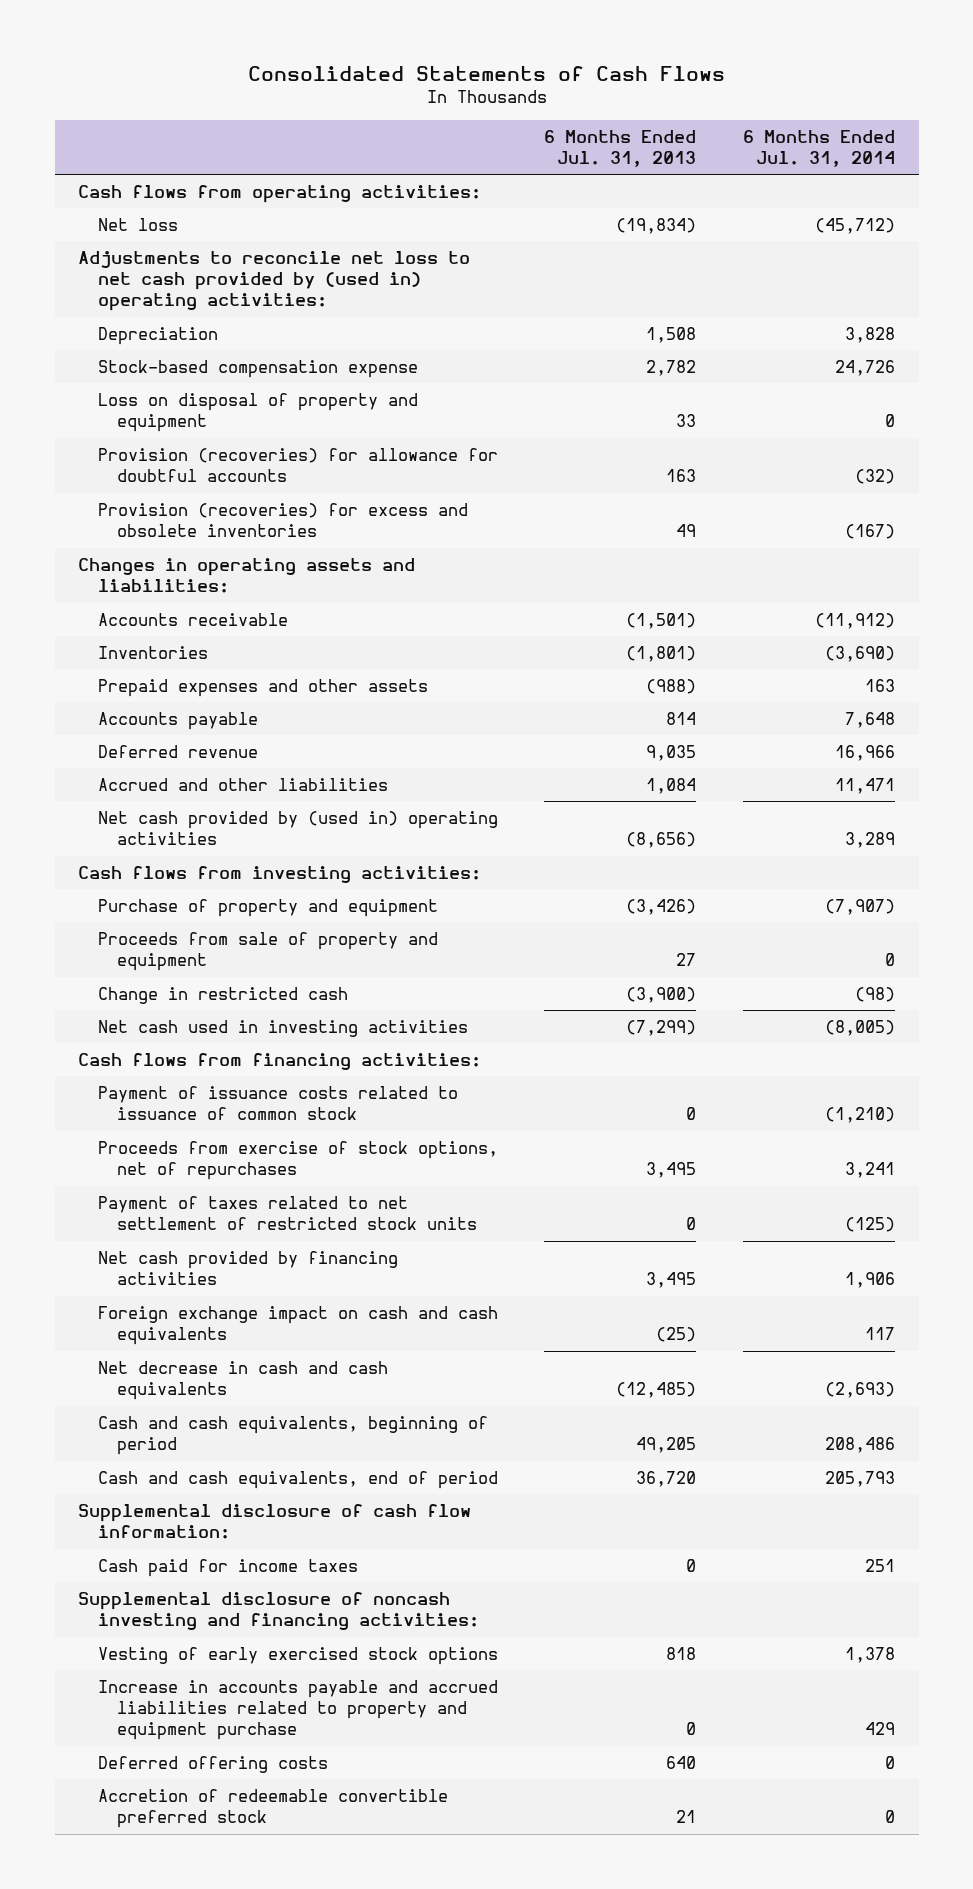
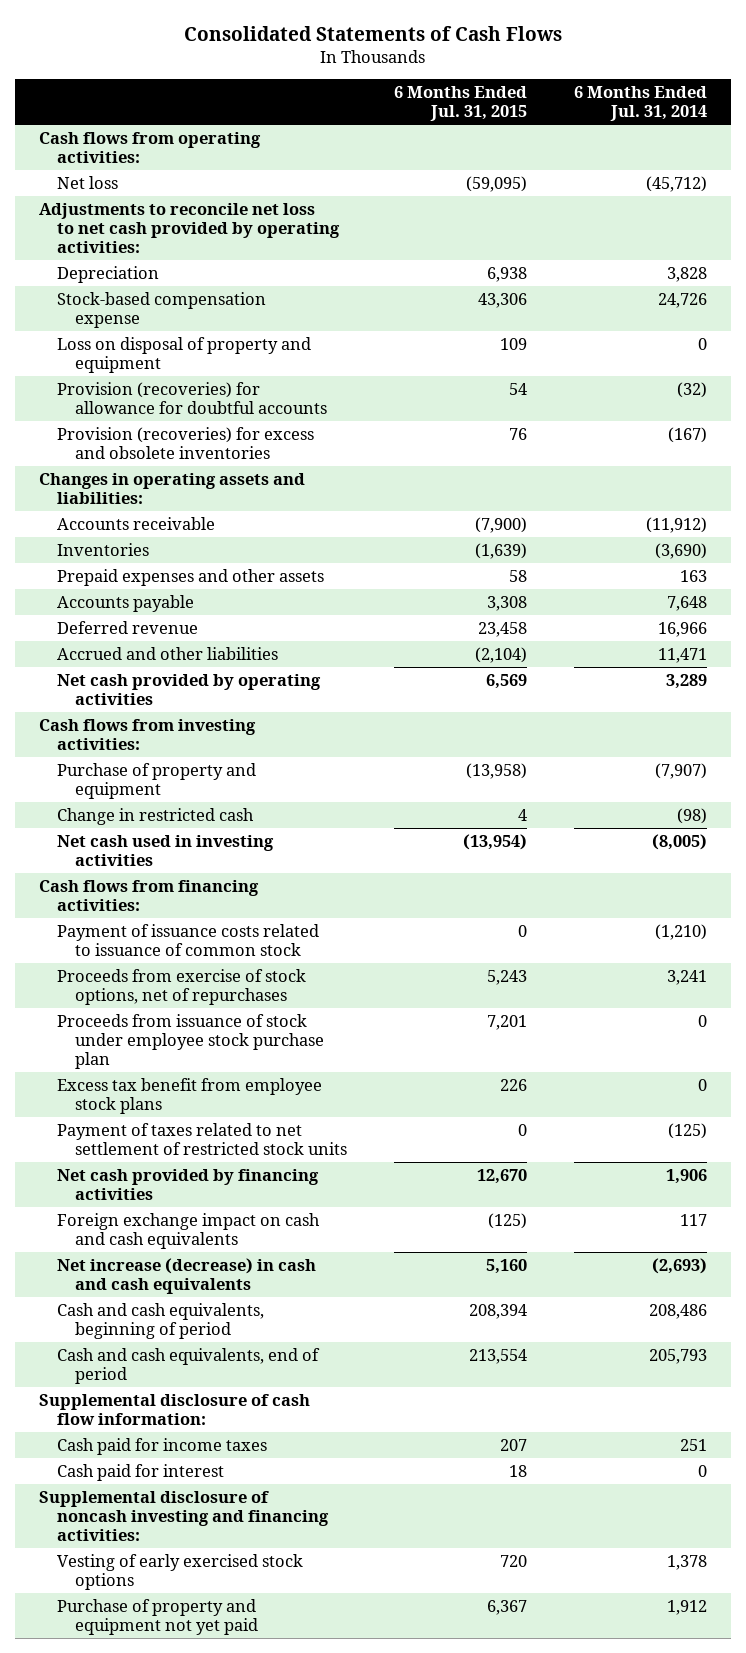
- | 6 Months Ended Jul. 31, 2013 | 6 Months Ended Jul. 31, 2014
+ | 6 Months Ended Jul. 31, 2015 | 6 Months Ended Jul. 31, 2014
- Adjustments to reconcile net loss to net cash provided by (used in) operating activities:
+ Adjustments to reconcile net loss to net cash provided by operating activities:
- Net cash provided by (used in) operating activities | (8,656) | 3,289
+ Net cash provided by operating activities | 6,569 | 3,289
- Proceeds from sale of property and equipment | 27 | 0
+ Proceeds from issuance of stock under employee stock purchase plan | 7,201 | 0
+ Excess tax benefit from employee stock plans | 226 | 0
- Net decrease in cash and cash equivalents | (12,485) | (2,693)
+ Net increase (decrease) in cash and cash equivalents | 5,160 | (2,693)
+ Cash paid for interest | 18 | 0
- Increase in accounts payable and accrued liabilities related to property and equipment purchase | 0 | 429
- Deferred offering costs | 640 | 0
- Accretion of redeemable convertible preferred stock | 21 | 0
+ Purchase of property and equipment not yet paid | 6,367 | 1,912

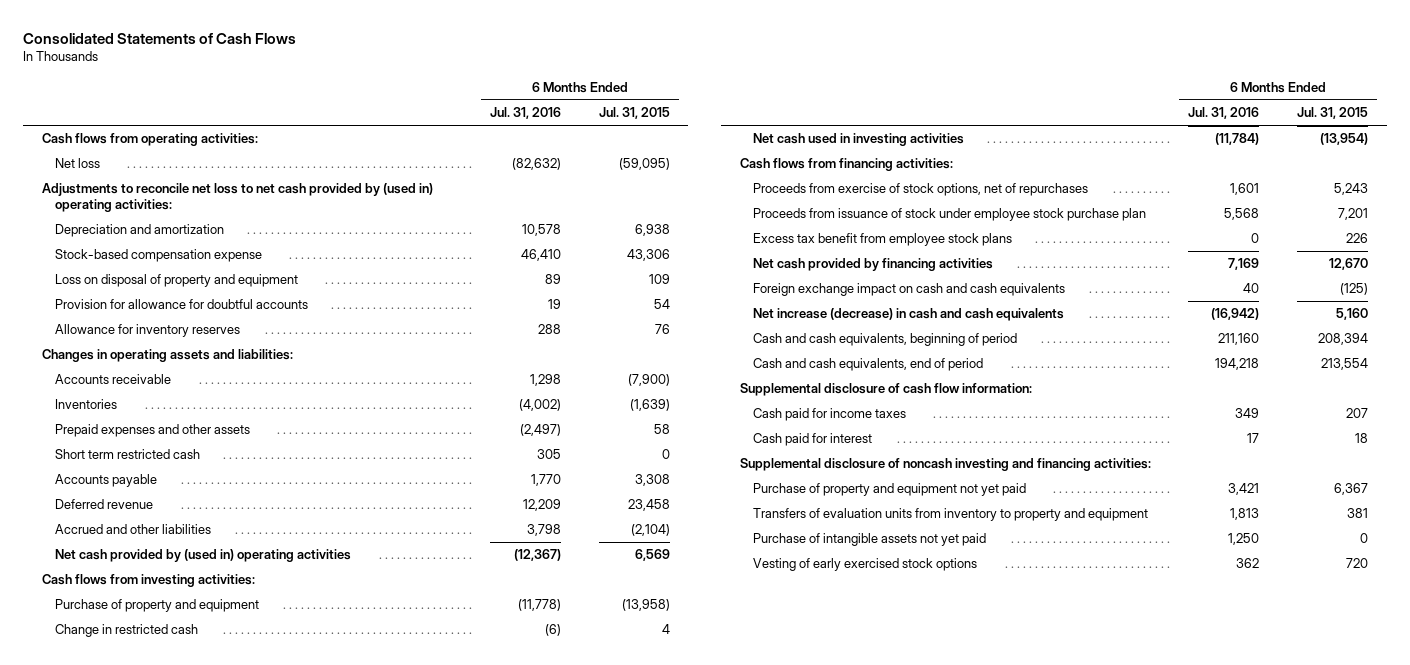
- | 6 Months Ended Jul. 31, 2015 | 6 Months Ended Jul. 31, 2014
+ | 6 Months Ended Jul. 31, 2016 | 6 Months Ended Jul. 31, 2015
- Adjustments to reconcile net loss to net cash provided by operating activities:
- Depreciation | 6,938 | 3,828
+ Adjustments to reconcile net loss to net cash provided by (used in) operating activities:
+ Depreciation and amortization | 10,578 | 6,938
- Provision (recoveries) for allowance for doubtful accounts | 54 | (32)
- Provision (recoveries) for excess and obsolete inventories | 76 | (167)
+ Provision for allowance for doubtful accounts | 19 | 54
+ Allowance for inventory reserves | 288 | 76
+ Short term restricted cash | 305 | 0
- Net cash provided by operating activities | 6,569 | 3,289
+ Net cash provided by (used in) operating activities | (12,367) | 6,569
- Payment of issuance costs related to issuance of common stock | 0 | (1,210)
- Payment of taxes related to net settlement of restricted stock units | 0 | (125)
+ Transfers of evaluation units from inventory to property and equipment | 1,813 | 381
+ Purchase of intangible assets not yet paid | 1,250 | 0
moved down: Vesting of early exercised stock options | 362 | 720

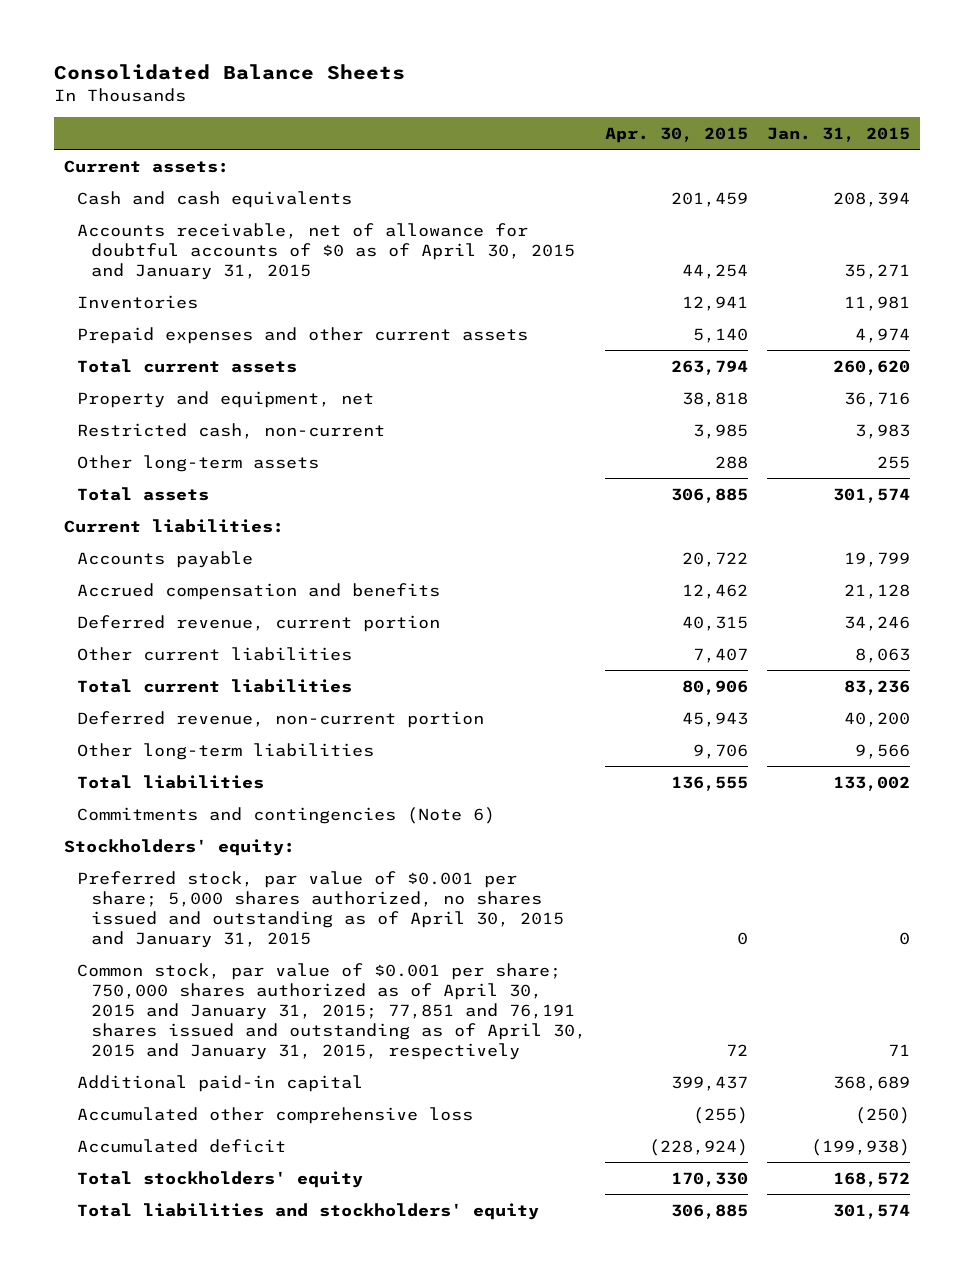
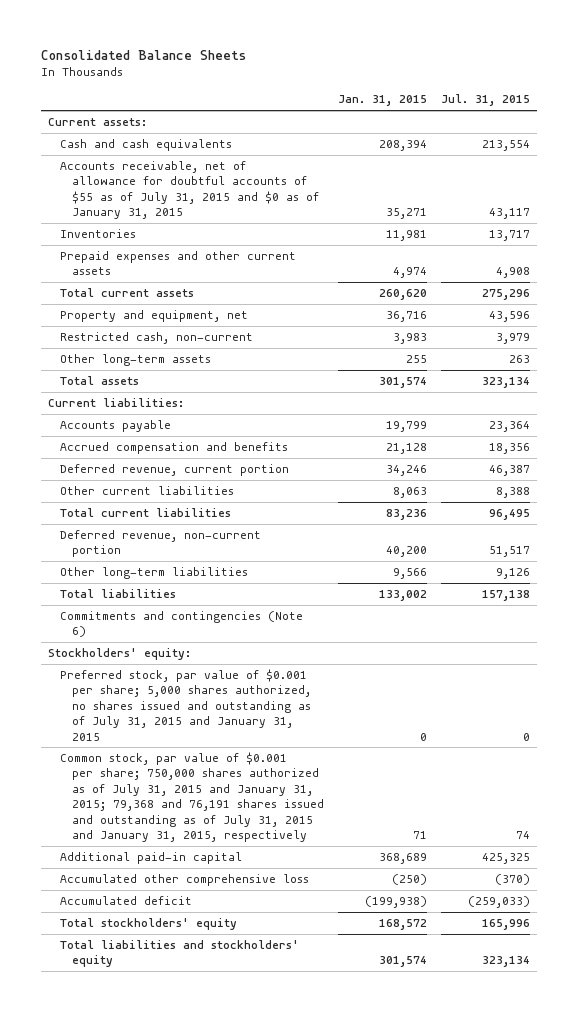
- | Apr. 30, 2015 | Jan. 31, 2015
+ | Jan. 31, 2015 | Jul. 31, 2015
- Accounts receivable, net of allowance for doubtful accounts of $0 as of April 30, 2015 and January 31, 2015 | 44,254 | 35,271
+ Accounts receivable, net of allowance for doubtful accounts of $55 as of July 31, 2015 and $0 as of January 31, 2015 | 35,271 | 43,117
- Preferred stock, par value of $0.001 per share; 5,000 shares authorized, no shares issued and outstanding as of April 30, 2015 and January 31, 2015 | 0 | 0
- Common stock, par value of $0.001 per share; 750,000 shares authorized as of April 30, 2015 and January 31, 2015; 77,851 and 76,191 shares issued and outstanding as of April 30, 2015 and January 31, 2015, respectively | 72 | 71
+ Preferred stock, par value of $0.001 per share; 5,000 shares authorized, no shares issued and outstanding as of July 31, 2015 and January 31, 2015 | 0 | 0
+ Common stock, par value of $0.001 per share; 750,000 shares authorized as of July 31, 2015 and January 31, 2015; 79,368 and 76,191 shares issued and outstanding as of July 31, 2015 and January 31, 2015, respectively | 71 | 74

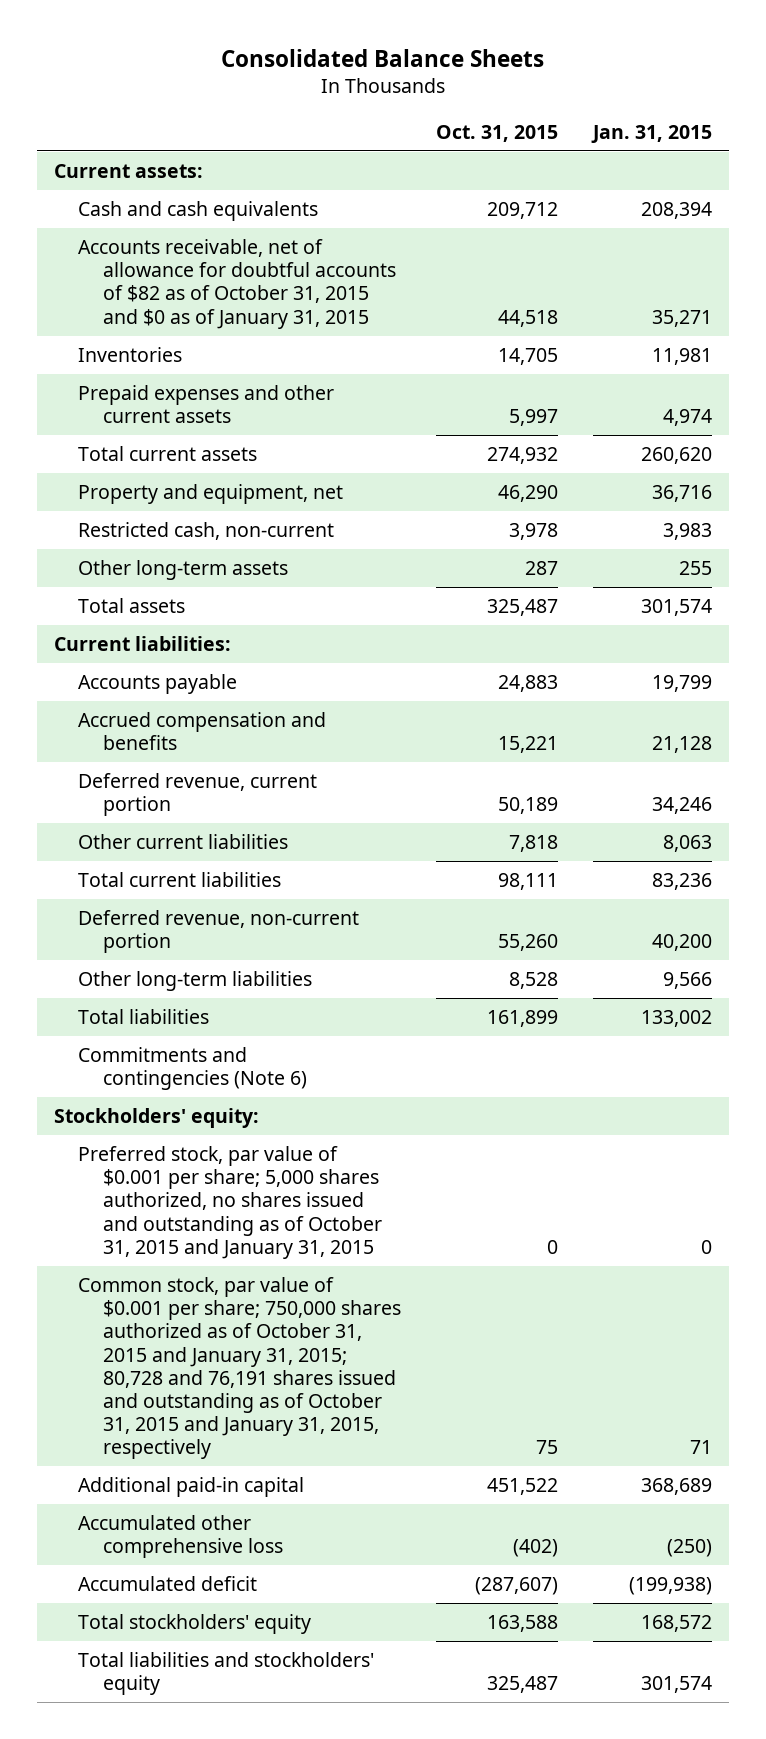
- | Jan. 31, 2015 | Jul. 31, 2015
+ | Oct. 31, 2015 | Jan. 31, 2015
- Accounts receivable, net of allowance for doubtful accounts of $55 as of July 31, 2015 and $0 as of January 31, 2015 | 35,271 | 43,117
+ Accounts receivable, net of allowance for doubtful accounts of $82 as of October 31, 2015 and $0 as of January 31, 2015 | 44,518 | 35,271
- Preferred stock, par value of $0.001 per share; 5,000 shares authorized, no shares issued and outstanding as of July 31, 2015 and January 31, 2015 | 0 | 0
- Common stock, par value of $0.001 per share; 750,000 shares authorized as of July 31, 2015 and January 31, 2015; 79,368 and 76,191 shares issued and outstanding as of July 31, 2015 and January 31, 2015, respectively | 71 | 74
+ Preferred stock, par value of $0.001 per share; 5,000 shares authorized, no shares issued and outstanding as of October 31, 2015 and January 31, 2015 | 0 | 0
+ Common stock, par value of $0.001 per share; 750,000 shares authorized as of October 31, 2015 and January 31, 2015; 80,728 and 76,191 shares issued and outstanding as of October 31, 2015 and January 31, 2015, respectively | 75 | 71

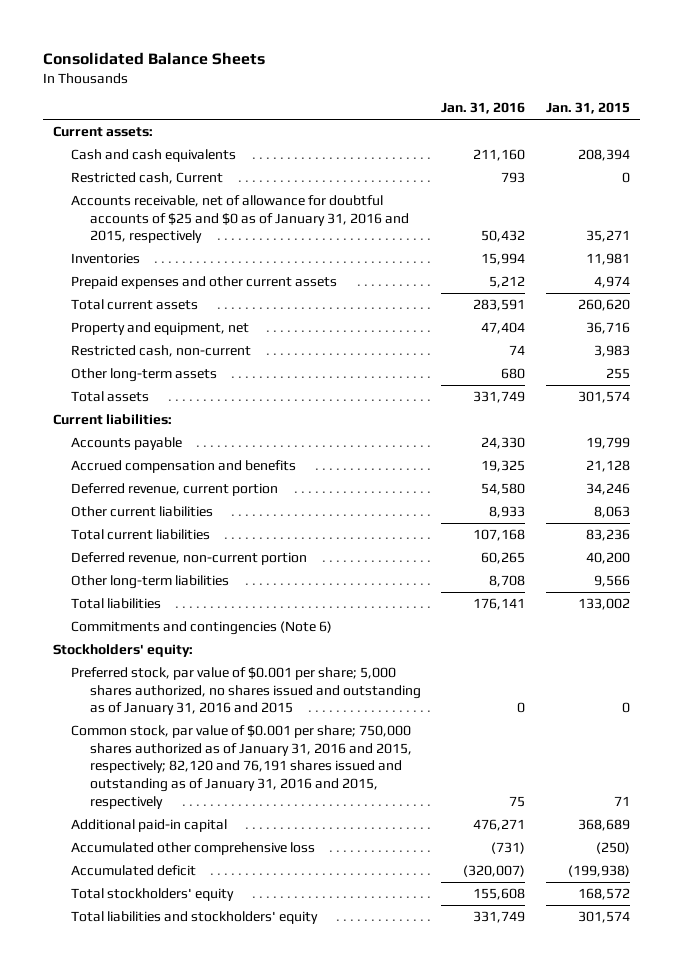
- | Oct. 31, 2015 | Jan. 31, 2015
+ | Jan. 31, 2016 | Jan. 31, 2015
- Accounts receivable, net of allowance for doubtful accounts of $82 as of October 31, 2015 and $0 as of January 31, 2015 | 44,518 | 35,271
+ Restricted cash, Current | 793 | 0
+ Accounts receivable, net of allowance for doubtful accounts of $25 and $0 as of January 31, 2016 and 2015, respectively | 50,432 | 35,271
- Preferred stock, par value of $0.001 per share; 5,000 shares authorized, no shares issued and outstanding as of October 31, 2015 and January 31, 2015 | 0 | 0
- Common stock, par value of $0.001 per share; 750,000 shares authorized as of October 31, 2015 and January 31, 2015; 80,728 and 76,191 shares issued and outstanding as of October 31, 2015 and January 31, 2015, respectively | 75 | 71
+ Preferred stock, par value of $0.001 per share; 5,000 shares authorized, no shares issued and outstanding as of January 31, 2016 and 2015 | 0 | 0
+ Common stock, par value of $0.001 per share; 750,000 shares authorized as of January 31, 2016 and 2015, respectively; 82,120 and 76,191 shares issued and outstanding as of January 31, 2016 and 2015, respectively | 75 | 71

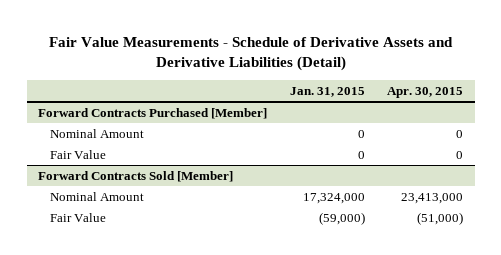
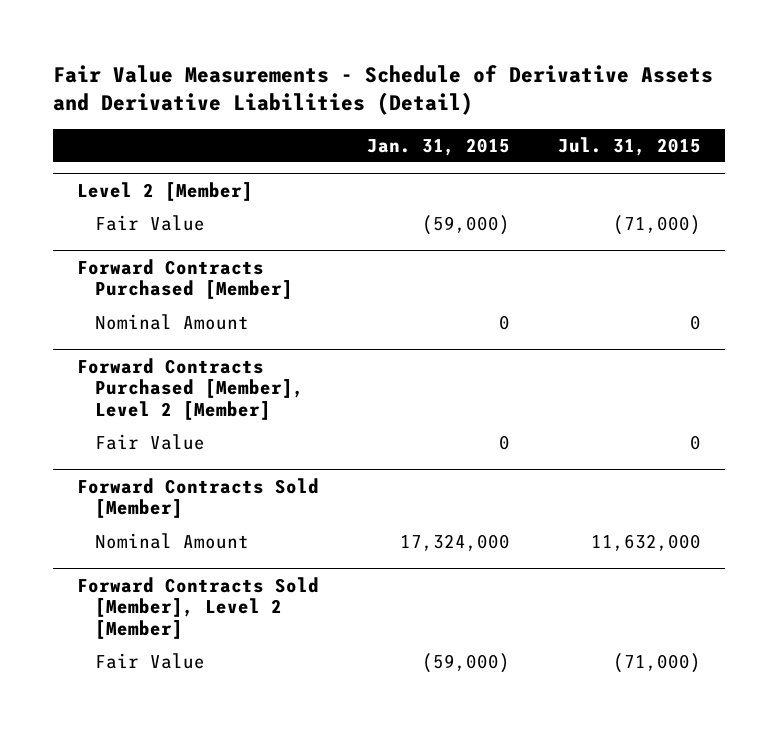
- | Jan. 31, 2015 | Apr. 30, 2015
+ | Jan. 31, 2015 | Jul. 31, 2015
+ Level 2 [Member]
+ Fair Value | (59,000) | (71,000)
+ Forward Contracts Purchased [Member], Level 2 [Member]
+ Forward Contracts Sold [Member], Level 2 [Member]

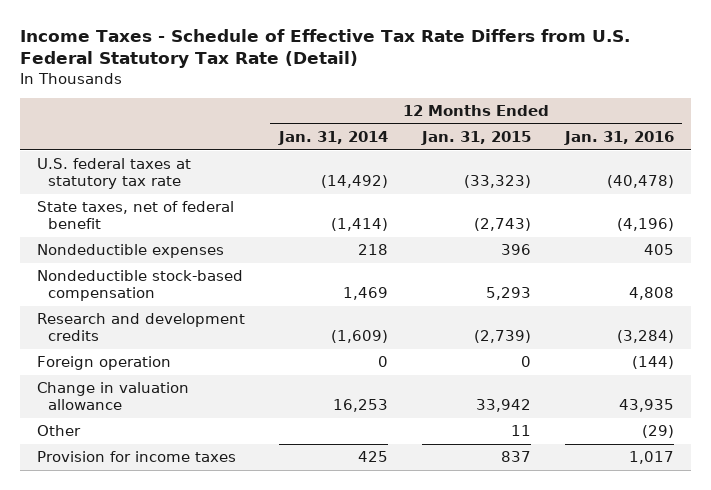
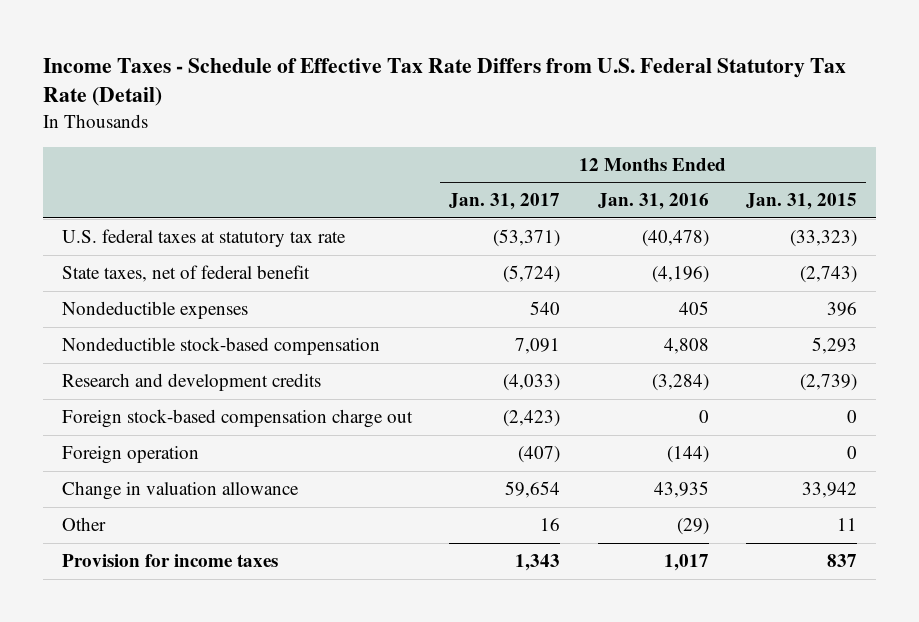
- | 12 Months Ended Jan. 31, 2014 | 12 Months Ended Jan. 31, 2015 | 12 Months Ended Jan. 31, 2016
+ | 12 Months Ended Jan. 31, 2017 | 12 Months Ended Jan. 31, 2016 | 12 Months Ended Jan. 31, 2015
+ Foreign stock-based compensation charge out | (2,423) | 0 | 0

